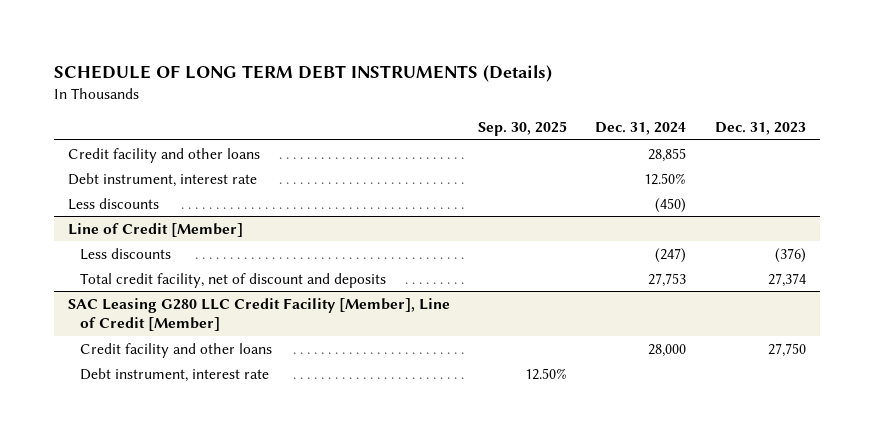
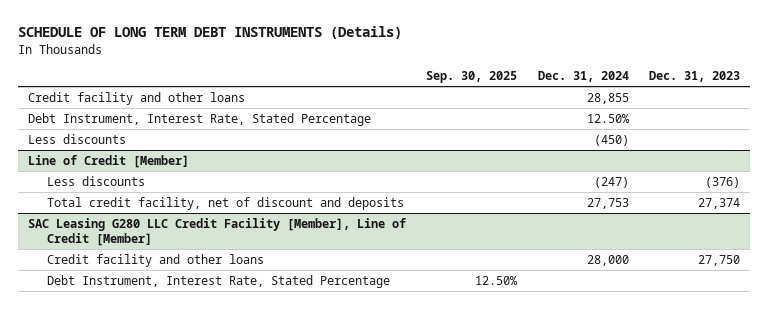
- Debt instrument, interest rate | | 12.50% |
+ Debt Instrument, Interest Rate, Stated Percentage | | 12.50% |
@ SAC Leasing G280 LLC Credit Facility [Member], Line of Credit [Member]
- Debt instrument, interest rate | 12.50% | |
+ Debt Instrument, Interest Rate, Stated Percentage | 12.50% | |

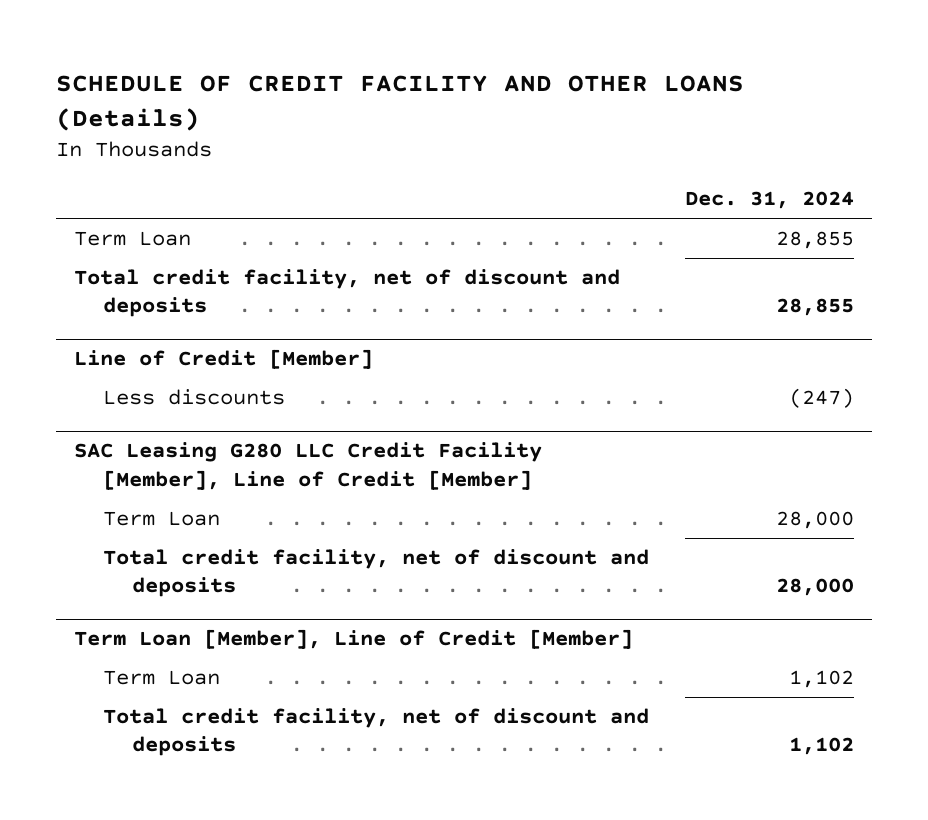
- SCHEDULE OF LONG TERM DEBT INSTRUMENTS (Details)
+ SCHEDULE OF CREDIT FACILITY AND OTHER LOANS (Details)
- | Sep. 30, 2025 | Dec. 31, 2024 | Dec. 31, 2023
+ | Dec. 31, 2024
- Credit facility and other loans | | 28,855 |
- Debt Instrument, Interest Rate, Stated Percentage | | 12.50% |
- Less discounts | | (450) |
+ Term Loan | 28,855
+ Total credit facility, net of discount and deposits | 28,855
@ Line of Credit [Member]
- Total credit facility, net of discount and deposits | | 27,753 | 27,374
@ SAC Leasing G280 LLC Credit Facility [Member], Line of Credit [Member]
- Credit facility and other loans | | 28,000 | 27,750
- Debt Instrument, Interest Rate, Stated Percentage | 12.50% | |
+ Term Loan | 28,000
+ Total credit facility, net of discount and deposits | 28,000
+ Term Loan [Member], Line of Credit [Member]
+ Term Loan | 1,102
+ Total credit facility, net of discount and deposits | 1,102

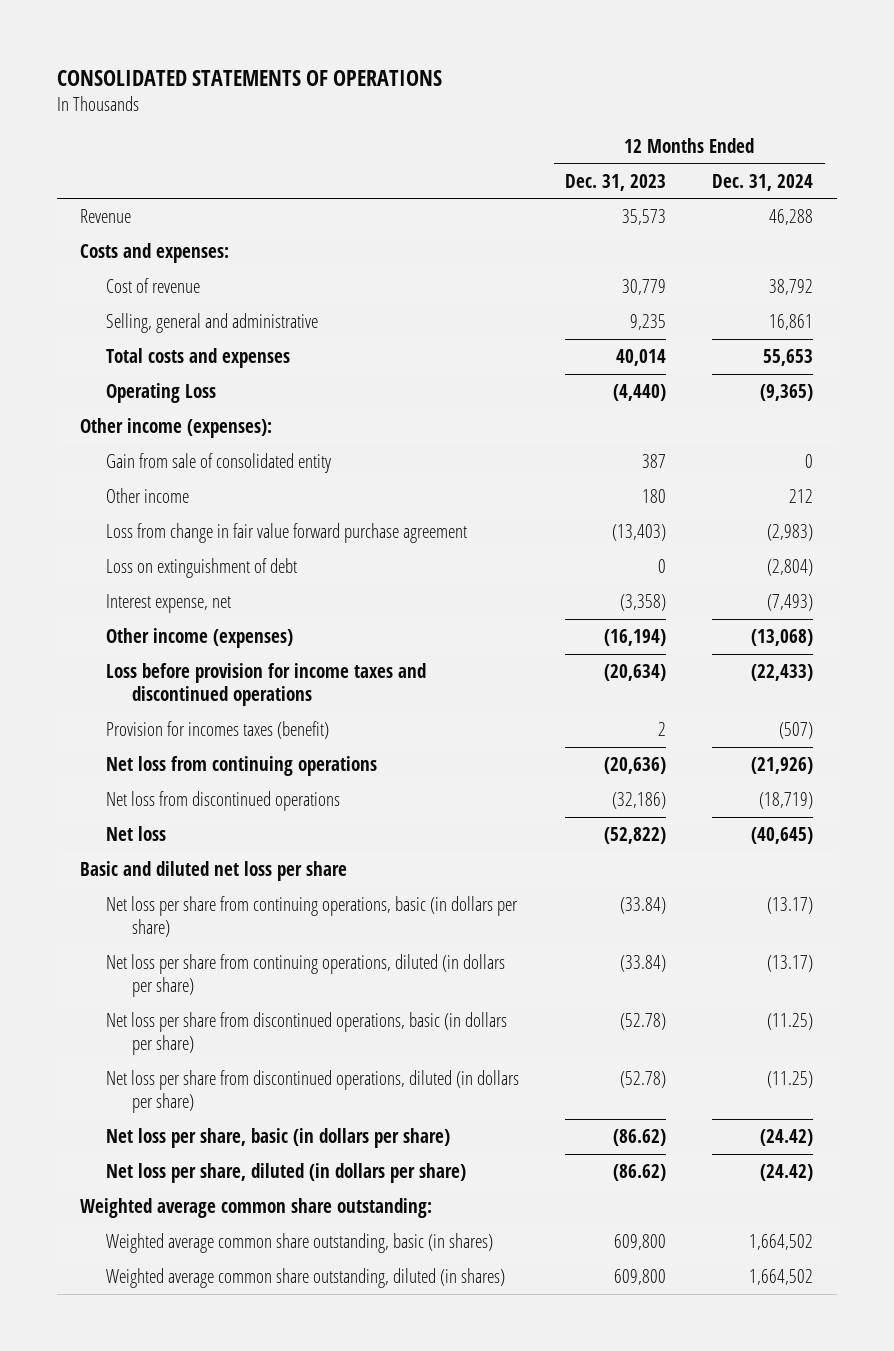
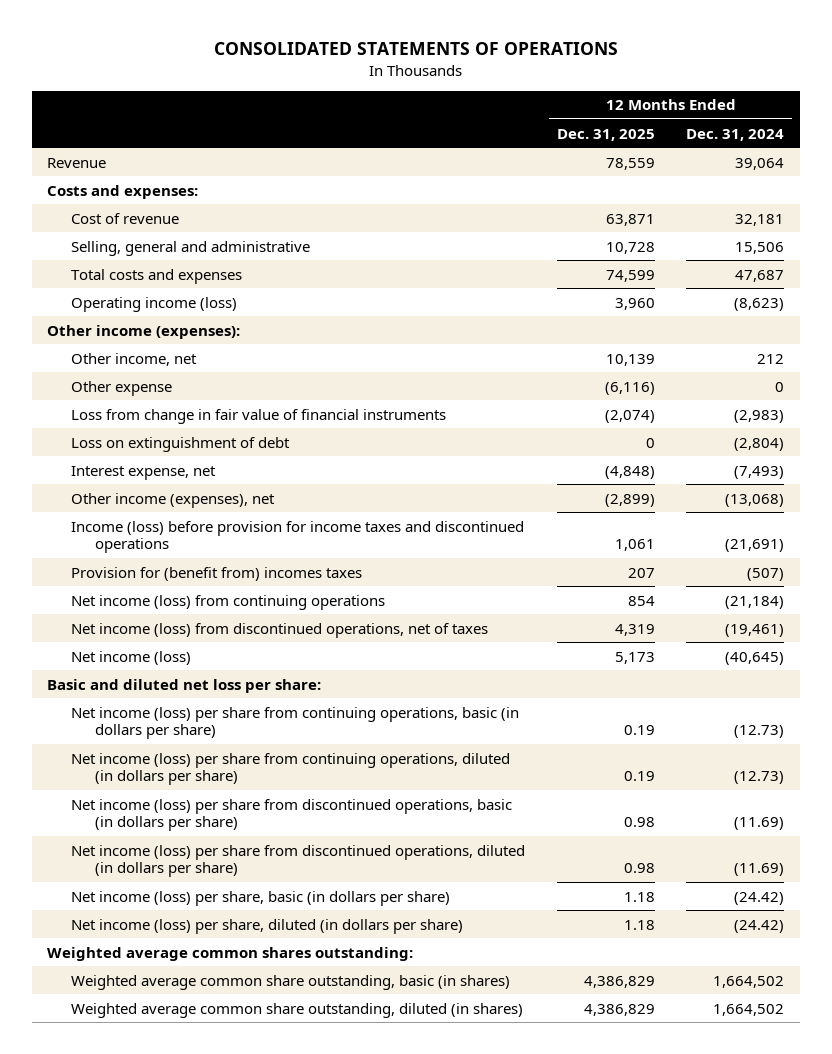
- | 12 Months Ended Dec. 31, 2023 | 12 Months Ended Dec. 31, 2024
+ | 12 Months Ended Dec. 31, 2025 | 12 Months Ended Dec. 31, 2024
- Revenue | 35,573 | 46,288
+ Revenue | 78,559 | 39,064
- Cost of revenue | 30,779 | 38,792
- Selling, general and administrative | 9,235 | 16,861
- Total costs and expenses | 40,014 | 55,653
- Operating Loss | (4,440) | (9,365)
+ Cost of revenue | 63,871 | 32,181
+ Selling, general and administrative | 10,728 | 15,506
+ Total costs and expenses | 74,599 | 47,687
+ Operating income (loss) | 3,960 | (8,623)
- Gain from sale of consolidated entity | 387 | 0
- Other income | 180 | 212
- Loss from change in fair value forward purchase agreement | (13,403) | (2,983)
+ Other income, net | 10,139 | 212
+ Other expense | (6,116) | 0
+ Loss from change in fair value of financial instruments | (2,074) | (2,983)
- Other income (expenses) | (16,194) | (13,068)
- Loss before provision for income taxes and discontinued operations | (20,634) | (22,433)
- Provision for incomes taxes (benefit) | 2 | (507)
- Net loss from continuing operations | (20,636) | (21,926)
- Net loss from discontinued operations | (32,186) | (18,719)
- Net loss | (52,822) | (40,645)
- Basic and diluted net loss per share
- Net loss per share from continuing operations, basic (in dollars per share) | (33.84) | (13.17)
- Net loss per share from continuing operations, diluted (in dollars per share) | (33.84) | (13.17)
- Net loss per share from discontinued operations, basic (in dollars per share) | (52.78) | (11.25)
- Net loss per share from discontinued operations, diluted (in dollars per share) | (52.78) | (11.25)
- Net loss per share, basic (in dollars per share) | (86.62) | (24.42)
- Net loss per share, diluted (in dollars per share) | (86.62) | (24.42)
- Weighted average common share outstanding:
+ Other income (expenses), net | (2,899) | (13,068)
+ Income (loss) before provision for income taxes and discontinued operations | 1,061 | (21,691)
+ Provision for (benefit from) incomes taxes | 207 | (507)
+ Net income (loss) from continuing operations | 854 | (21,184)
+ Net income (loss) from discontinued operations, net of taxes | 4,319 | (19,461)
+ Net income (loss) | 5,173 | (40,645)
+ Basic and diluted net loss per share:
+ Net income (loss) per share from continuing operations, basic (in dollars per share) | 0.19 | (12.73)
+ Net income (loss) per share from continuing operations, diluted (in dollars per share) | 0.19 | (12.73)
+ Net income (loss) per share from discontinued operations, basic (in dollars per share) | 0.98 | (11.69)
+ Net income (loss) per share from discontinued operations, diluted (in dollars per share) | 0.98 | (11.69)
+ Net income (loss) per share, basic (in dollars per share) | 1.18 | (24.42)
+ Net income (loss) per share, diluted (in dollars per share) | 1.18 | (24.42)
+ Weighted average common shares outstanding:

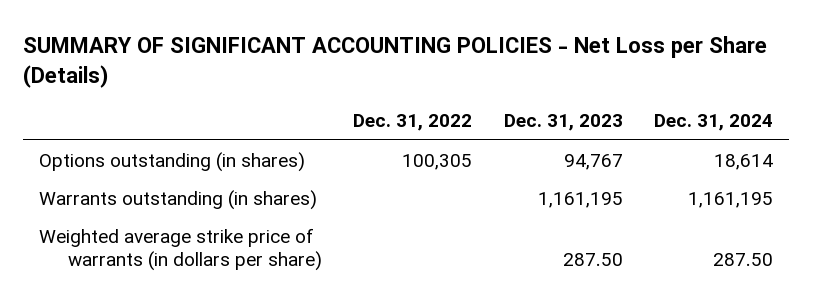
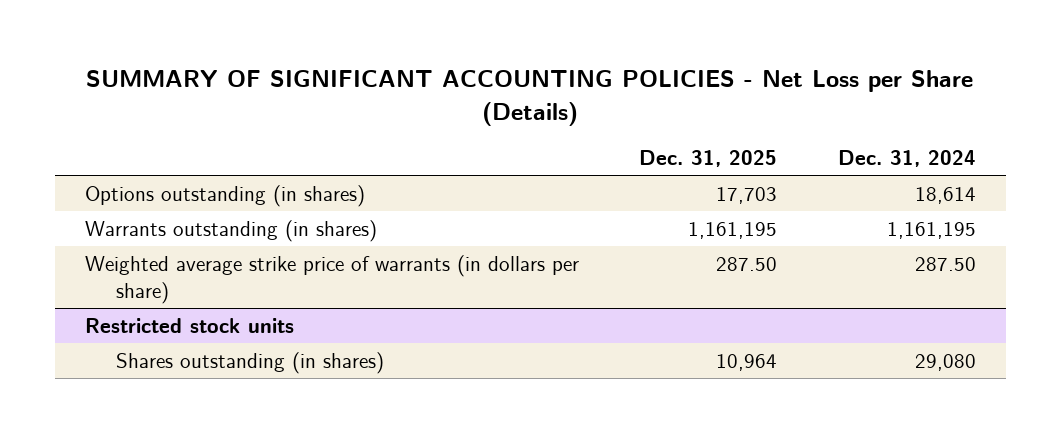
- | Dec. 31, 2022 | Dec. 31, 2023 | Dec. 31, 2024
+ | Dec. 31, 2025 | Dec. 31, 2024
+ Restricted stock units
+ Shares outstanding (in shares) | 10,964 | 29,080

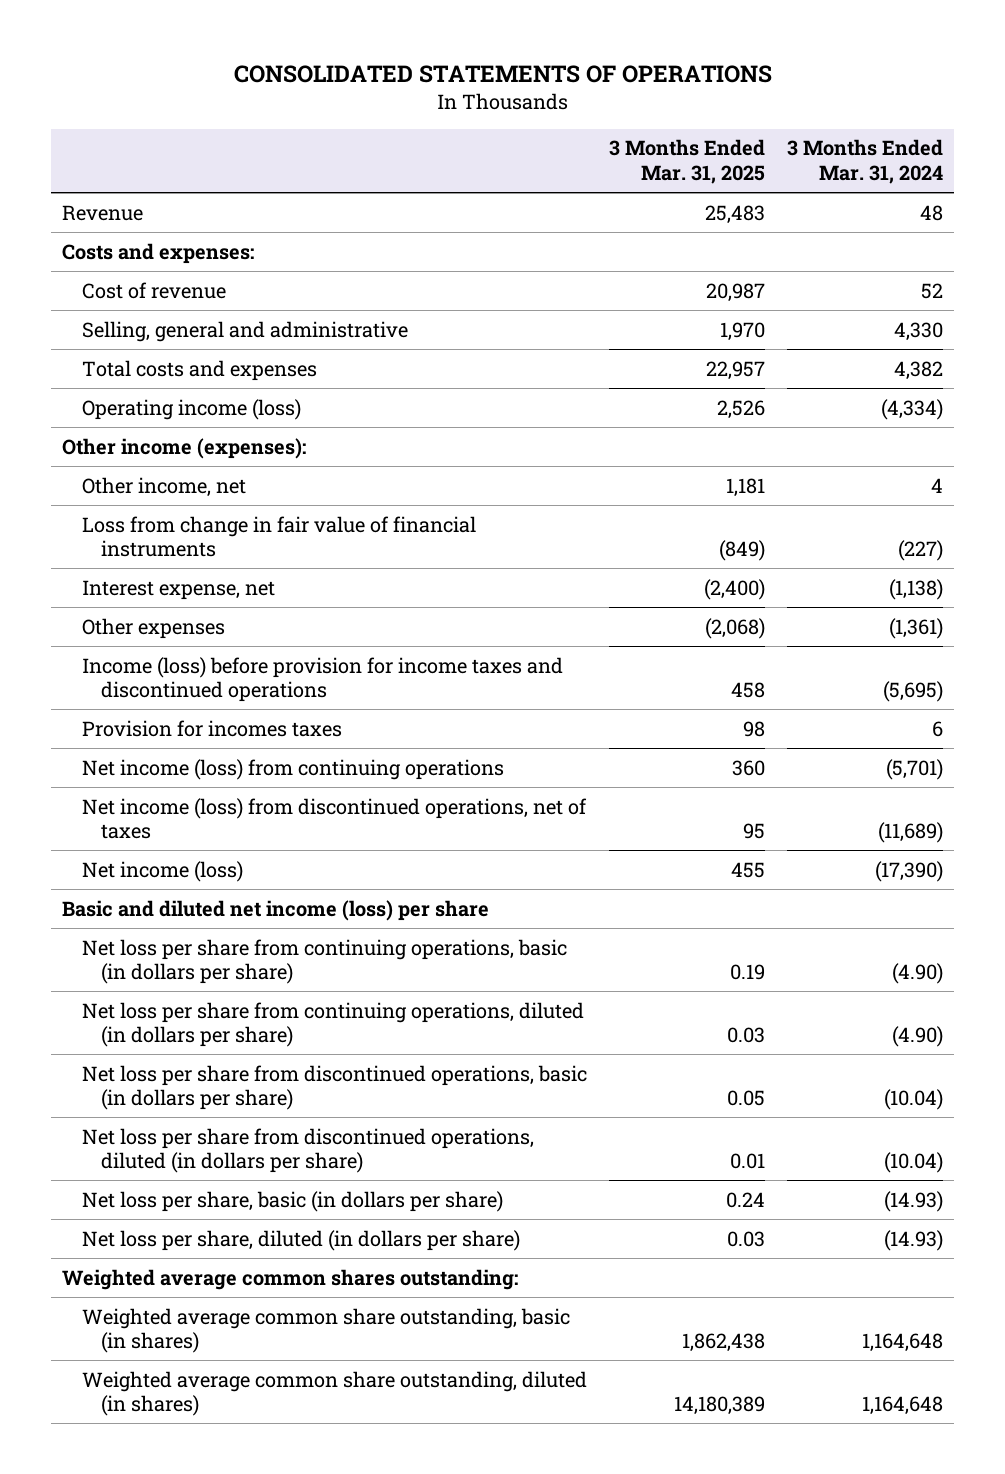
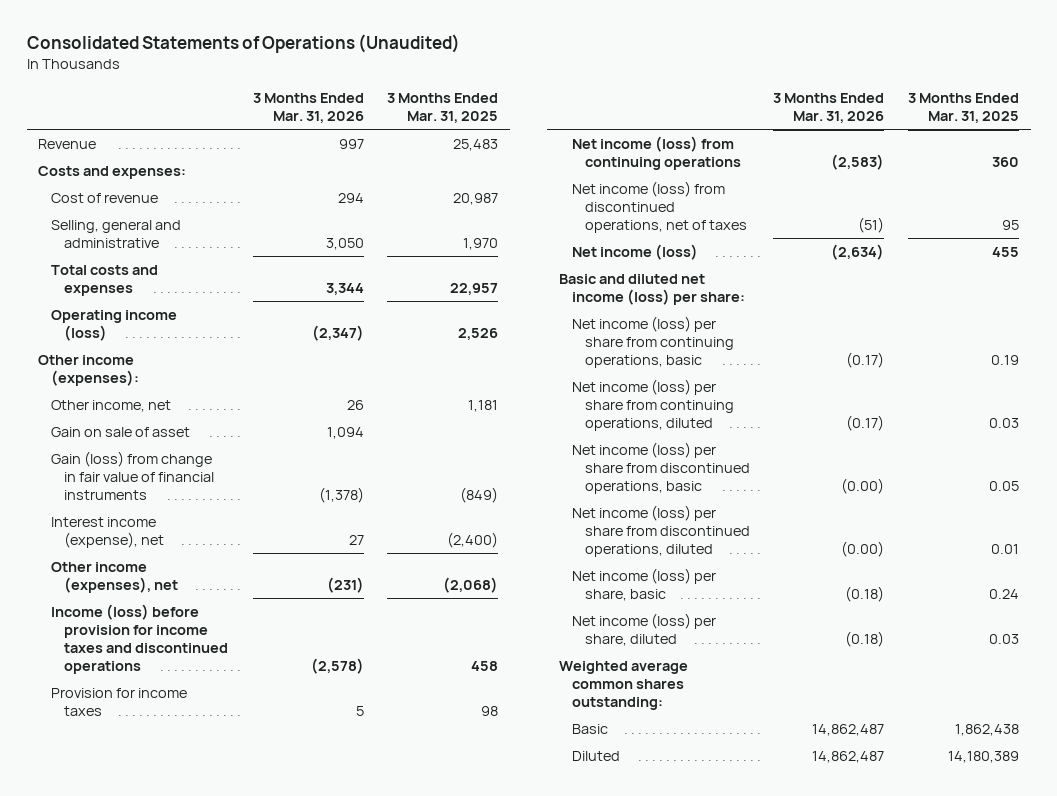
- CONSOLIDATED STATEMENTS OF OPERATIONS
+ Consolidated Statements of Operations (Unaudited)
- | 3 Months Ended Mar. 31, 2025 | 3 Months Ended Mar. 31, 2024
+ | 3 Months Ended Mar. 31, 2026 | 3 Months Ended Mar. 31, 2025
- Loss from change in fair value of financial instruments | (849) | (227)
- Interest expense, net | (2,400) | (1,138)
- Other expenses | (2,068) | (1,361)
+ Gain on sale of asset | 1,094 |
+ Gain (loss) from change in fair value of financial instruments | (1,378) | (849)
+ Interest income (expense), net | 27 | (2,400)
+ Other income (expenses), net | (231) | (2,068)
- Provision for incomes taxes | 98 | 6
+ Provision for income taxes | 5 | 98
- Basic and diluted net income (loss) per share
- Net loss per share from continuing operations, basic (in dollars per share) | 0.19 | (4.90)
- Net loss per share from continuing operations, diluted (in dollars per share) | 0.03 | (4.90)
- Net loss per share from discontinued operations, basic (in dollars per share) | 0.05 | (10.04)
- Net loss per share from discontinued operations, diluted (in dollars per share) | 0.01 | (10.04)
- Net loss per share, basic (in dollars per share) | 0.24 | (14.93)
- Net loss per share, diluted (in dollars per share) | 0.03 | (14.93)
+ Basic and diluted net income (loss) per share:
+ Net income (loss) per share from continuing operations, basic | (0.17) | 0.19
+ Net income (loss) per share from continuing operations, diluted | (0.17) | 0.03
+ Net income (loss) per share from discontinued operations, basic | (0.00) | 0.05
+ Net income (loss) per share from discontinued operations, diluted | (0.00) | 0.01
+ Net income (loss) per share, basic | (0.18) | 0.24
+ Net income (loss) per share, diluted | (0.18) | 0.03
- Weighted average common share outstanding, basic (in shares) | 1,862,438 | 1,164,648
- Weighted average common share outstanding, diluted (in shares) | 14,180,389 | 1,164,648
+ Basic | 14,862,487 | 1,862,438
+ Diluted | 14,862,487 | 14,180,389

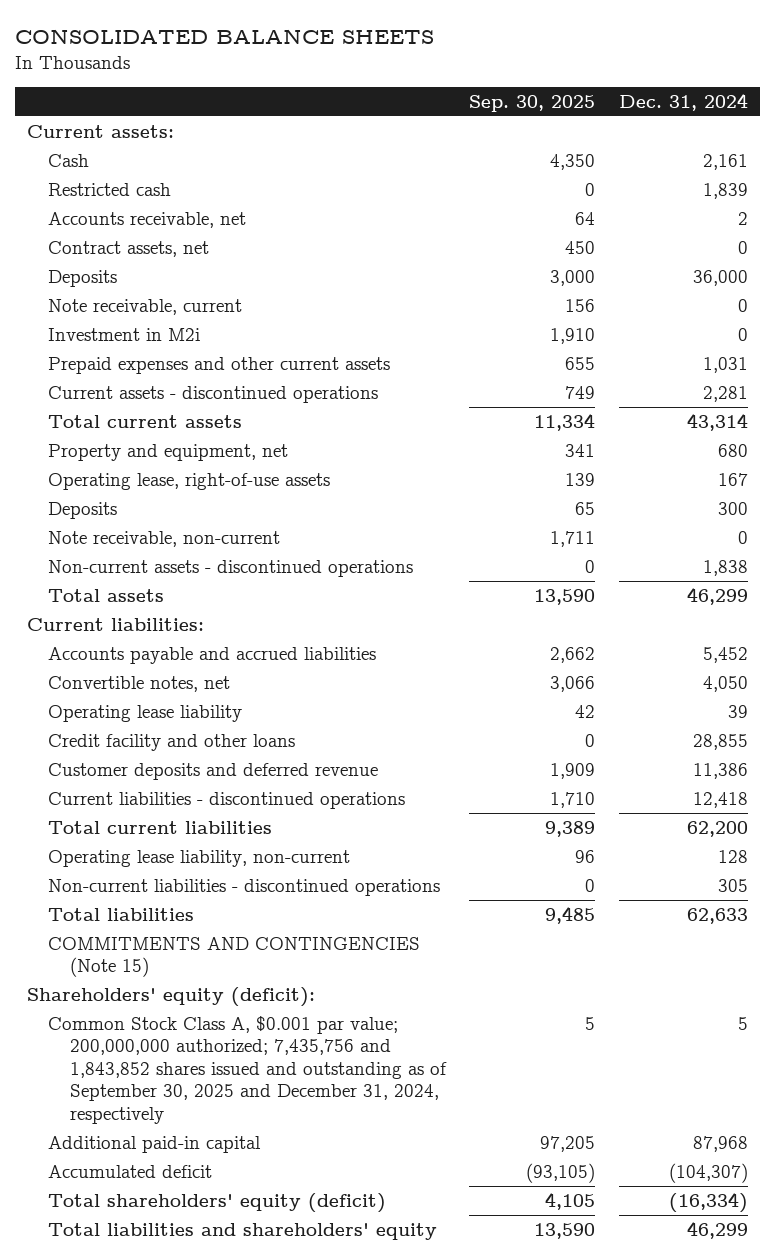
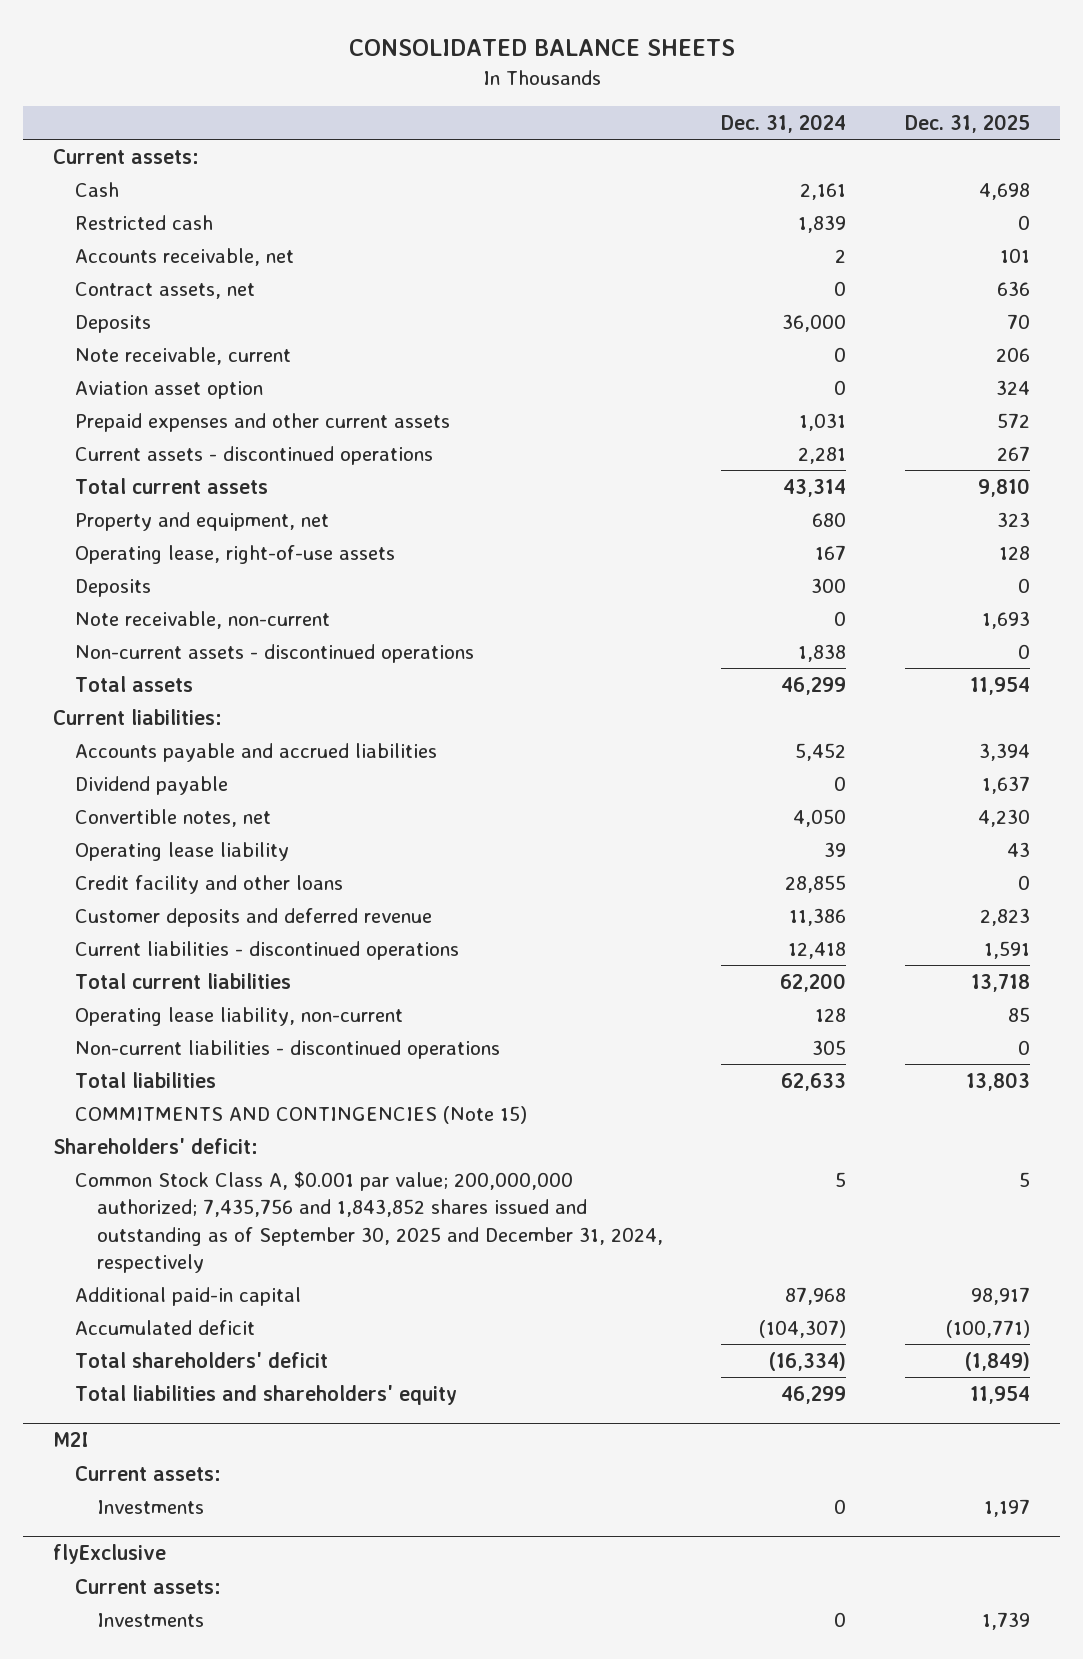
- | Sep. 30, 2025 | Dec. 31, 2024
+ | Dec. 31, 2024 | Dec. 31, 2025
- Investment in M2i | 1,910 | 0
+ Aviation asset option | 0 | 324
+ Dividend payable | 0 | 1,637
- Shareholders' equity (deficit):
+ Shareholders' deficit:
- Total shareholders' equity (deficit) | 4,105 | (16,334)
+ Total shareholders' deficit | (16,334) | (1,849)
+ M2I
+ Current assets:
+ Investments | 0 | 1,197
+ flyExclusive
+ Current assets:
+ Investments | 0 | 1,739

